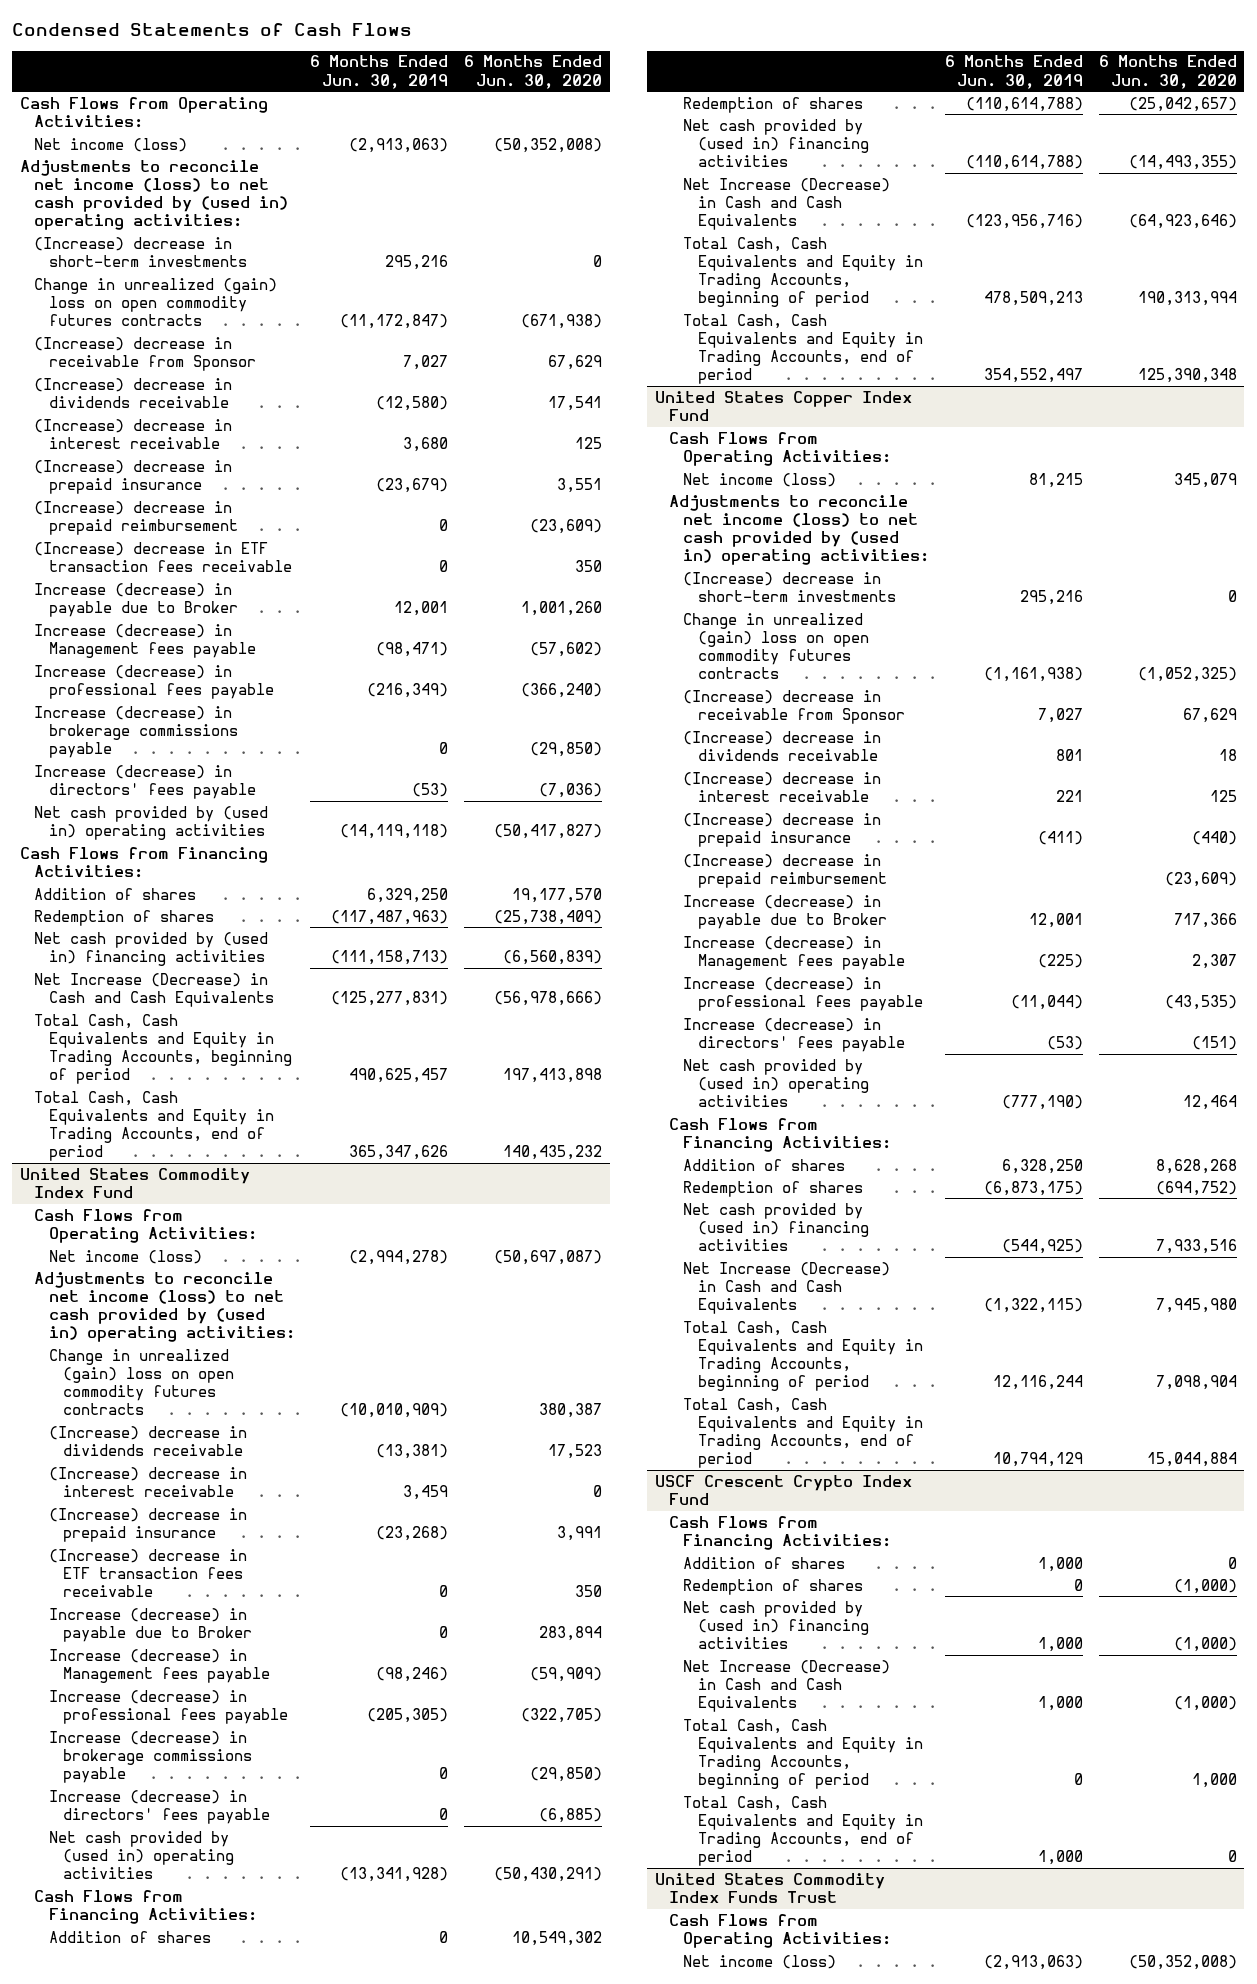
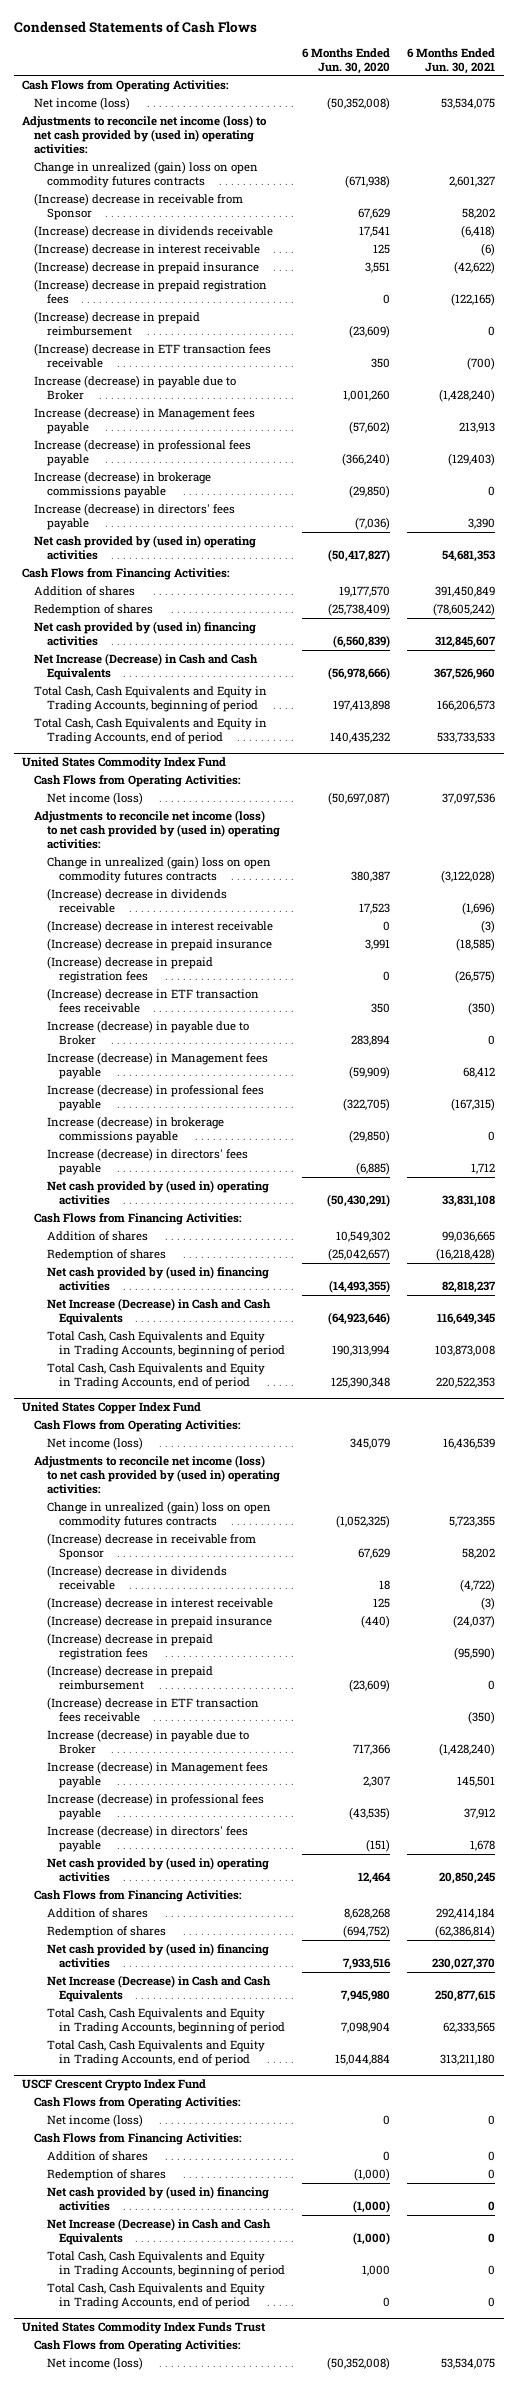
- | 6 Months Ended Jun. 30, 2019 | 6 Months Ended Jun. 30, 2020
+ | 6 Months Ended Jun. 30, 2020 | 6 Months Ended Jun. 30, 2021
- (Increase) decrease in short-term investments | 295,216 | 0
+ (Increase) decrease in prepaid registration fees | 0 | (122,165)
@ United States Commodity Index Fund
+ (Increase) decrease in prepaid registration fees | 0 | (26,575)
@ United States Copper Index Fund
- (Increase) decrease in short-term investments | 295,216 | 0
+ (Increase) decrease in prepaid registration fees | | (95,590)
+ (Increase) decrease in ETF transaction fees receivable | | (350)
@ USCF Crescent Crypto Index Fund
+ Cash Flows from Operating Activities:
+ Net income (loss) | 0 | 0

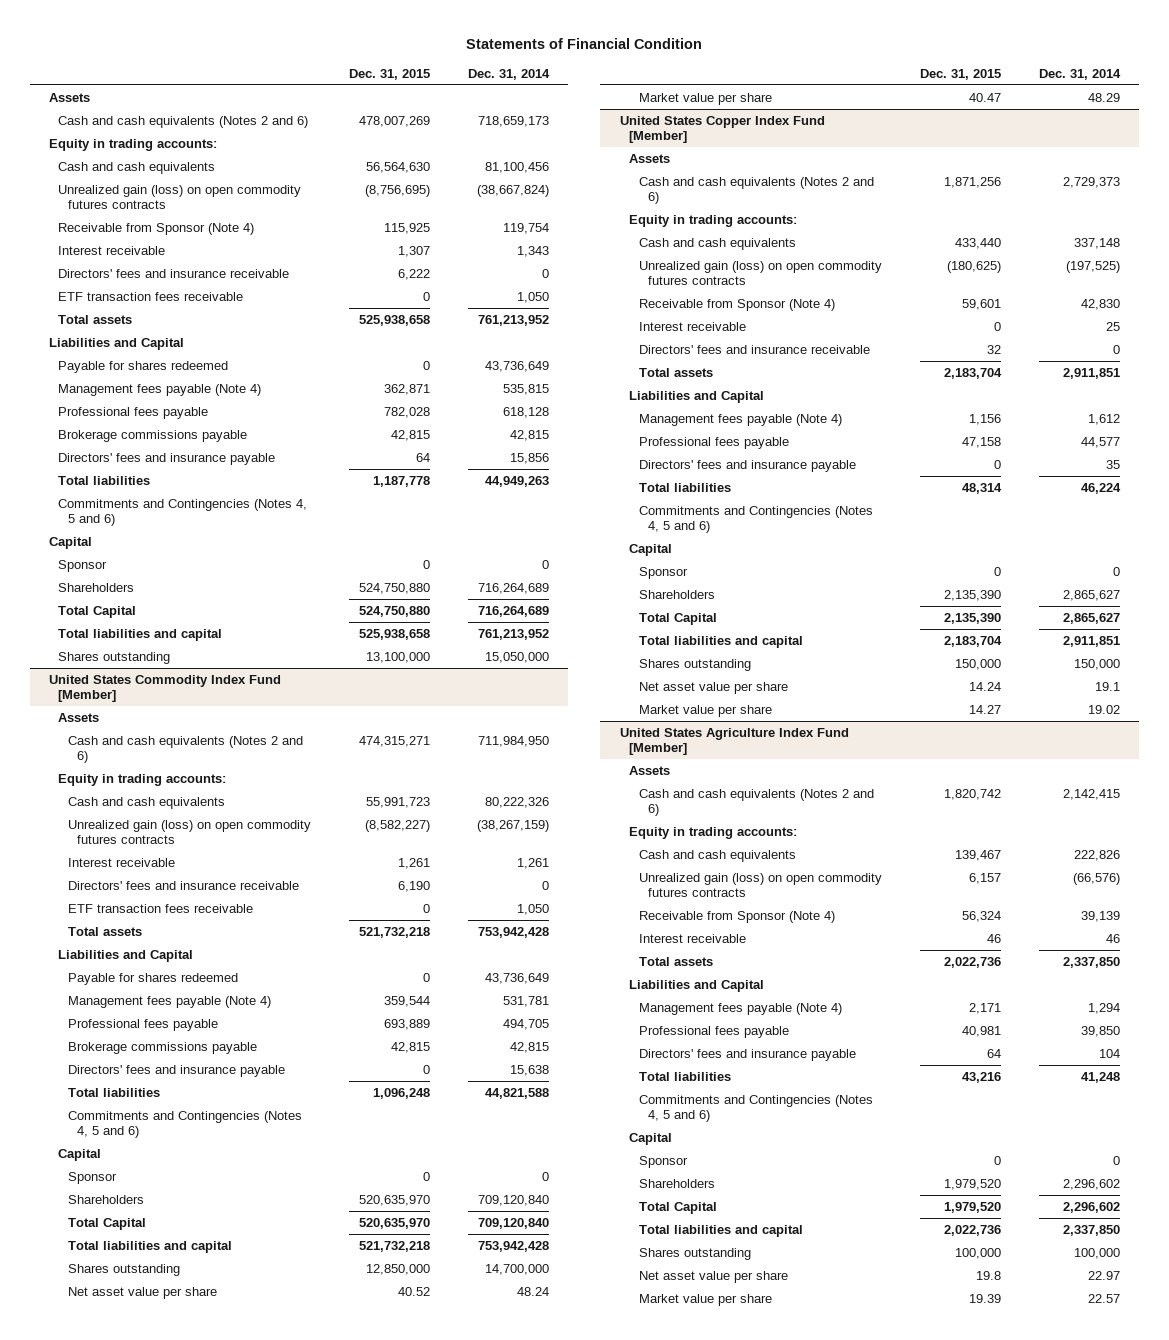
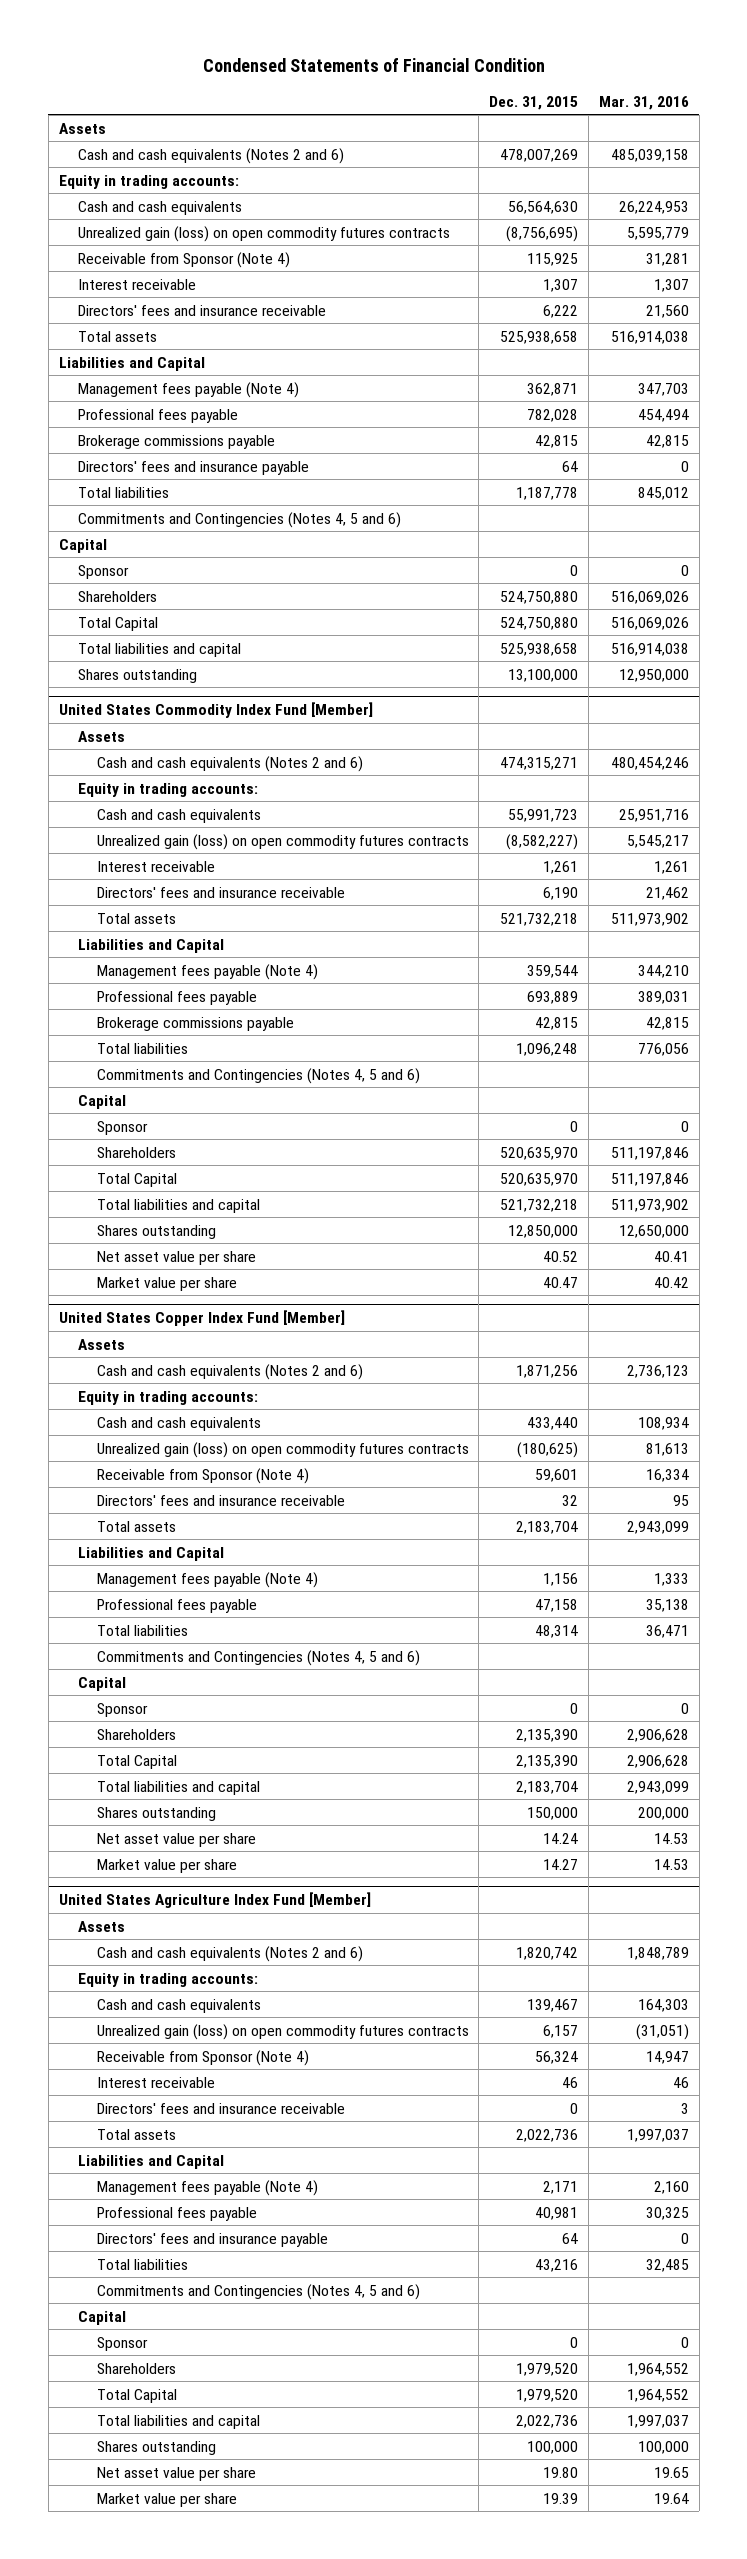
- Statements of Financial Condition
+ Condensed Statements of Financial Condition
- | Dec. 31, 2015 | Dec. 31, 2014
+ | Dec. 31, 2015 | Mar. 31, 2016
- ETF transaction fees receivable | 0 | 1,050
- Payable for shares redeemed | 0 | 43,736,649
@ United States Commodity Index Fund [Member]
- ETF transaction fees receivable | 0 | 1,050
- Payable for shares redeemed | 0 | 43,736,649
- Directors' fees and insurance payable | 0 | 15,638
@ United States Copper Index Fund [Member]
- Interest receivable | 0 | 25
- Directors' fees and insurance payable | 0 | 35
@ United States Agriculture Index Fund [Member]
+ Directors' fees and insurance receivable | 0 | 3
- Net asset value per share | 19.8 | 22.97
+ Net asset value per share | 19.80 | 19.65

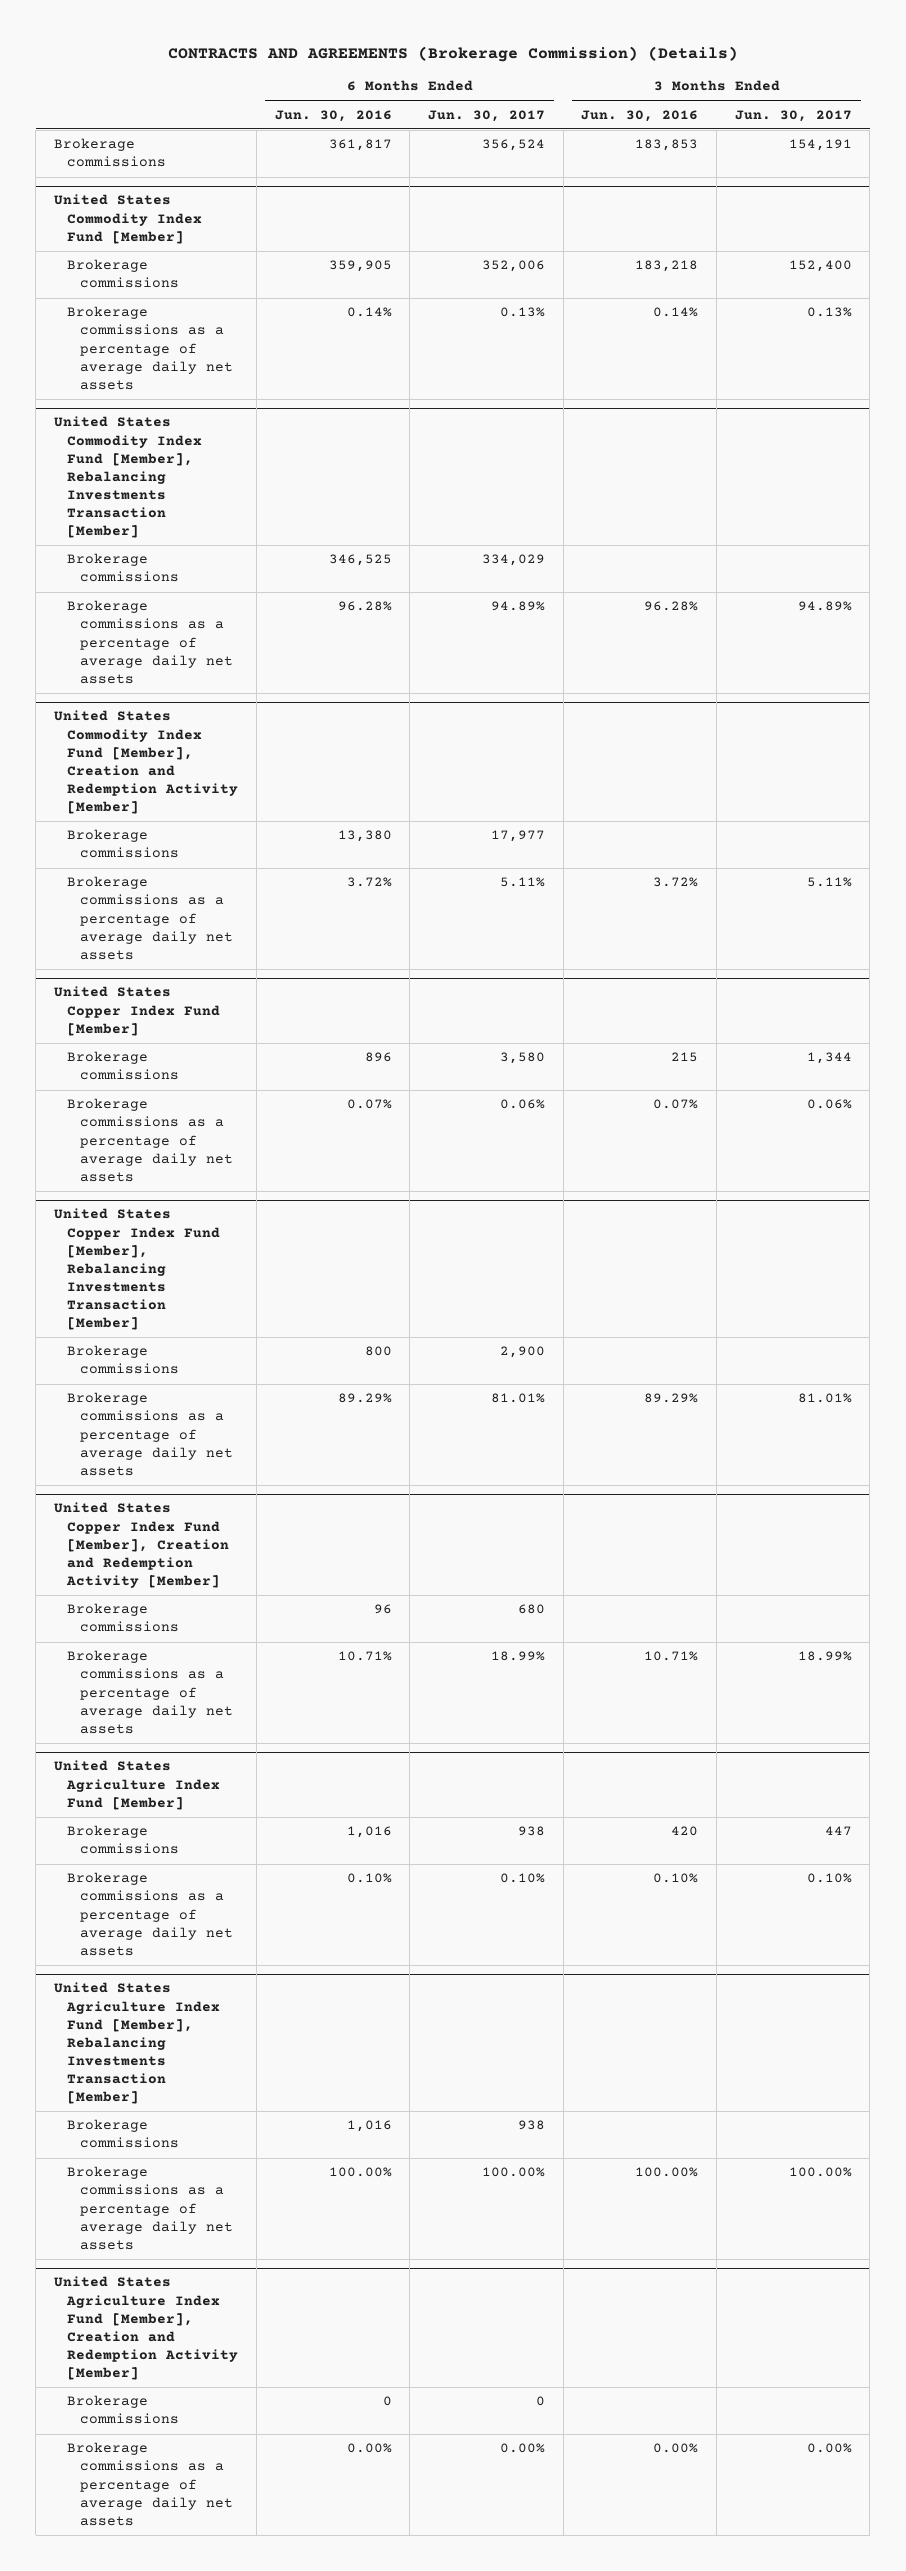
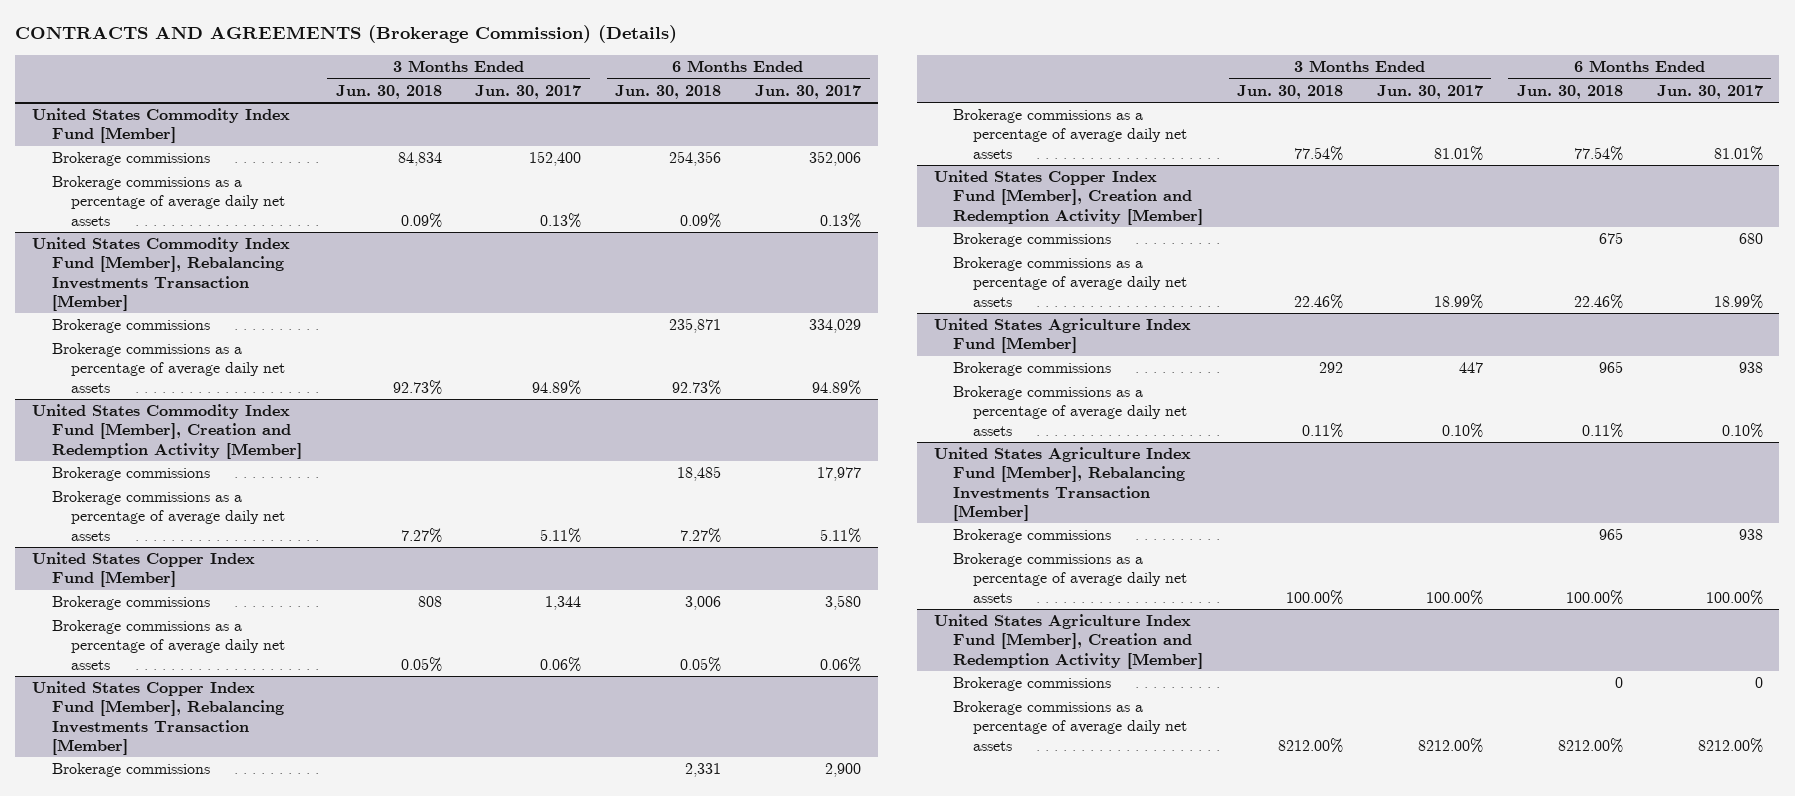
- | 6 Months Ended Jun. 30, 2016 | 6 Months Ended Jun. 30, 2017 | 3 Months Ended Jun. 30, 2016 | 3 Months Ended Jun. 30, 2017
+ | 3 Months Ended Jun. 30, 2018 | 3 Months Ended Jun. 30, 2017 | 6 Months Ended Jun. 30, 2018 | 6 Months Ended Jun. 30, 2017
- Brokerage commissions | 361,817 | 356,524 | 183,853 | 154,191
@ United States Agriculture Index Fund [Member], Creation and Redemption Activity [Member]
- Brokerage commissions as a percentage of average daily net assets | 0.00% | 0.00% | 0.00% | 0.00%
+ Brokerage commissions as a percentage of average daily net assets | 8212.00% | 8212.00% | 8212.00% | 8212.00%

